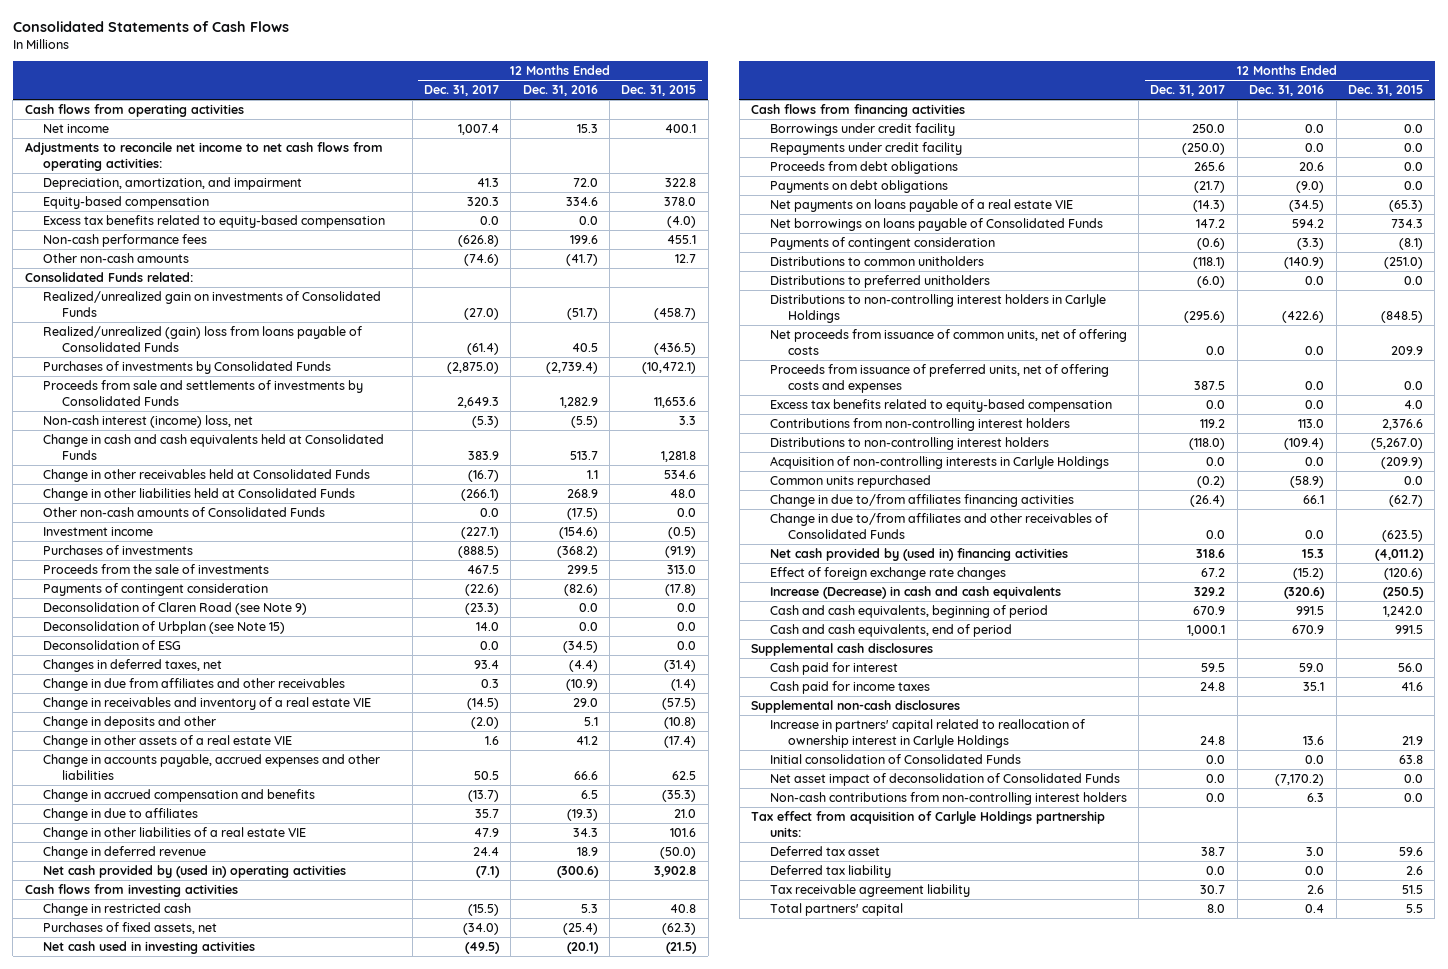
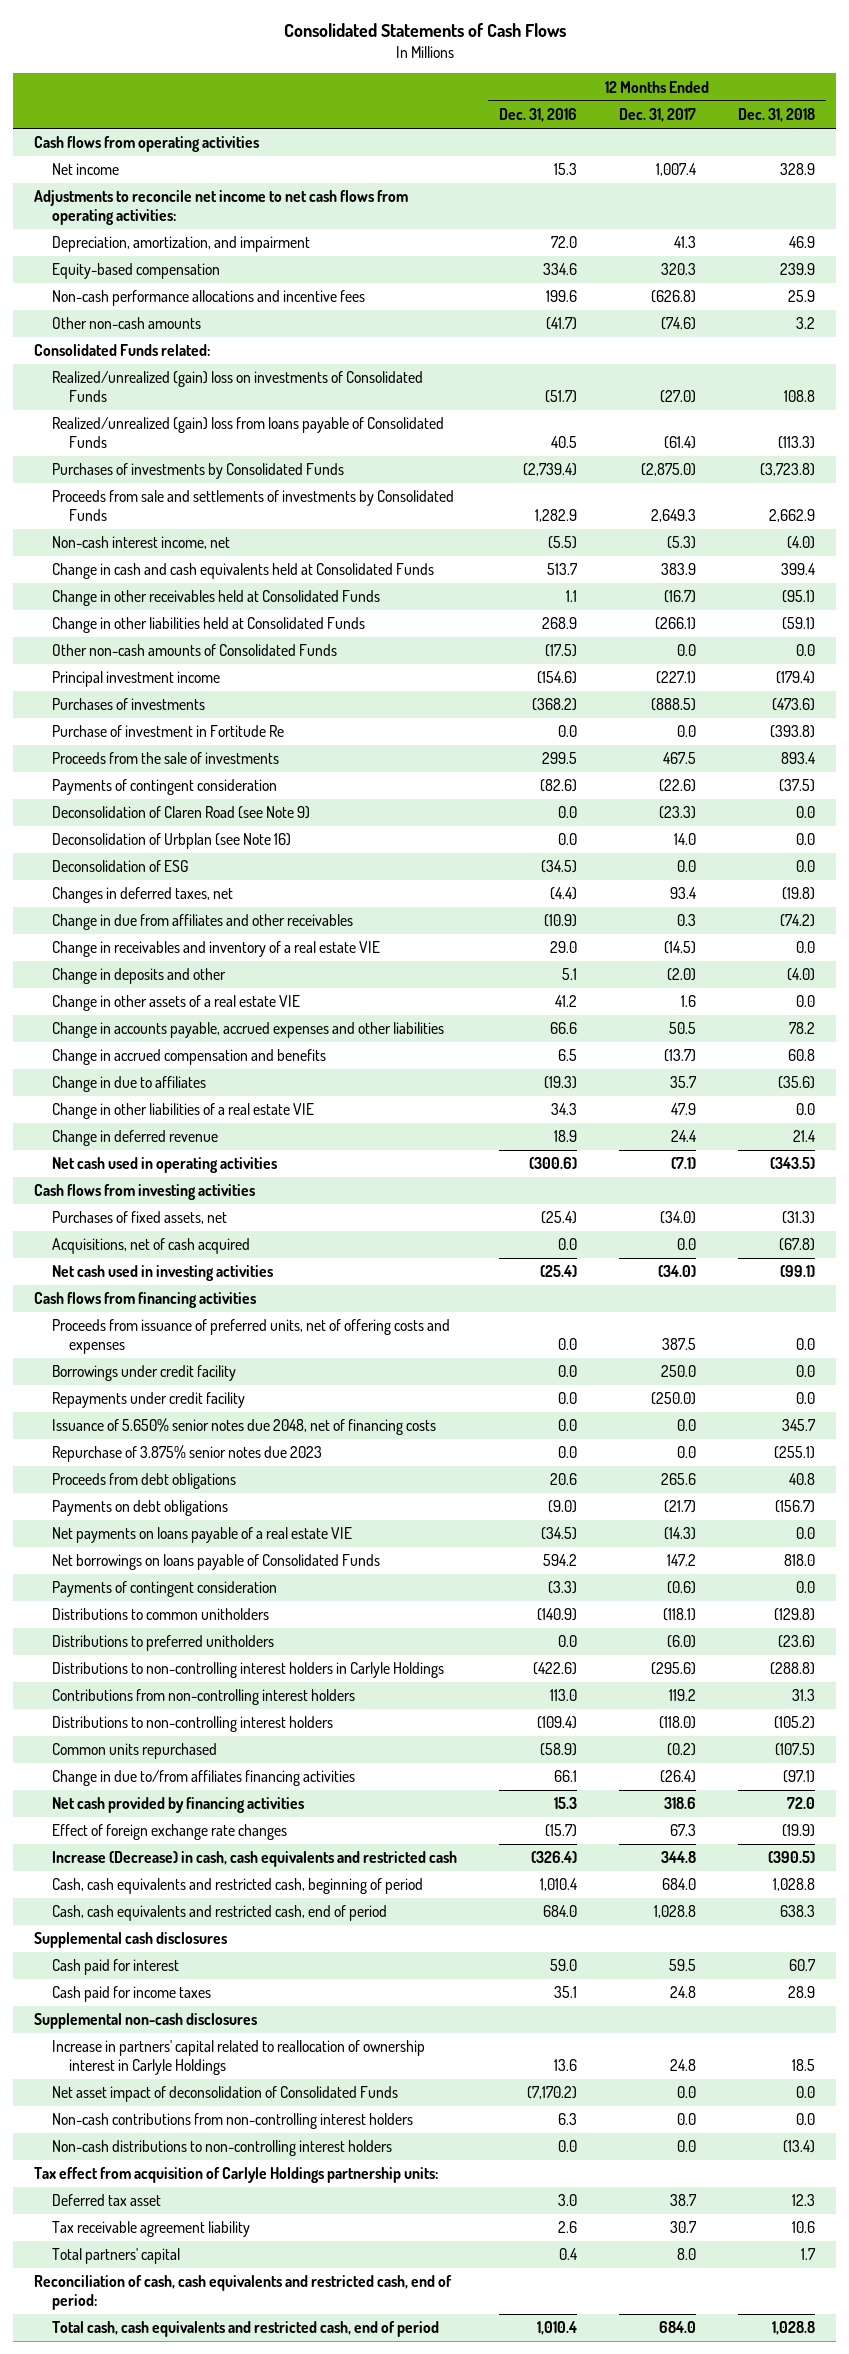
- | 12 Months Ended Dec. 31, 2017 | 12 Months Ended Dec. 31, 2016 | 12 Months Ended Dec. 31, 2015
+ | 12 Months Ended Dec. 31, 2016 | 12 Months Ended Dec. 31, 2017 | 12 Months Ended Dec. 31, 2018
- Excess tax benefits related to equity-based compensation | 0.0 | 0.0 | (4.0)
- Non-cash performance fees | (626.8) | 199.6 | 455.1
+ Non-cash performance allocations and incentive fees | 199.6 | (626.8) | 25.9
- Realized/unrealized gain on investments of Consolidated Funds | (27.0) | (51.7) | (458.7)
+ Realized/unrealized (gain) loss on investments of Consolidated Funds | (51.7) | (27.0) | 108.8
- Non-cash interest (income) loss, net | (5.3) | (5.5) | 3.3
+ Non-cash interest income, net | (5.5) | (5.3) | (4.0)
- Investment income | (227.1) | (154.6) | (0.5)
+ Principal investment income | (154.6) | (227.1) | (179.4)
+ Purchase of investment in Fortitude Re | 0.0 | 0.0 | (393.8)
- Deconsolidation of Urbplan (see Note 15) | 14.0 | 0.0 | 0.0
+ Deconsolidation of Urbplan (see Note 16) | 0.0 | 14.0 | 0.0
- Net cash provided by (used in) operating activities | (7.1) | (300.6) | 3,902.8
+ Net cash used in operating activities | (300.6) | (7.1) | (343.5)
- Change in restricted cash | (15.5) | 5.3 | 40.8
- Net cash used in investing activities | (49.5) | (20.1) | (21.5)
+ Acquisitions, net of cash acquired | 0.0 | 0.0 | (67.8)
+ Net cash used in investing activities | (25.4) | (34.0) | (99.1)
moved up: Proceeds from issuance of preferred units, net of offering costs and expenses | 0.0 | 387.5 | 0.0
+ Issuance of 5.650% senior notes due 2048, net of financing costs | 0.0 | 0.0 | 345.7
+ Repurchase of 3.875% senior notes due 2023 | 0.0 | 0.0 | (255.1)
- Net proceeds from issuance of common units, net of offering costs | 0.0 | 0.0 | 209.9
- Excess tax benefits related to equity-based compensation | 0.0 | 0.0 | 4.0
- Acquisition of non-controlling interests in Carlyle Holdings | 0.0 | 0.0 | (209.9)
- Change in due to/from affiliates and other receivables of Consolidated Funds | 0.0 | 0.0 | (623.5)
- Net cash provided by (used in) financing activities | 318.6 | 15.3 | (4,011.2)
- Effect of foreign exchange rate changes | 67.2 | (15.2) | (120.6)
- Increase (Decrease) in cash and cash equivalents | 329.2 | (320.6) | (250.5)
- Cash and cash equivalents, beginning of period | 670.9 | 991.5 | 1,242.0
- Cash and cash equivalents, end of period | 1,000.1 | 670.9 | 991.5
+ Net cash provided by financing activities | 15.3 | 318.6 | 72.0
+ Effect of foreign exchange rate changes | (15.7) | 67.3 | (19.9)
+ Increase (Decrease) in cash, cash equivalents and restricted cash | (326.4) | 344.8 | (390.5)
+ Cash, cash equivalents and restricted cash, beginning of period | 1,010.4 | 684.0 | 1,028.8
+ Cash, cash equivalents and restricted cash, end of period | 684.0 | 1,028.8 | 638.3
- Initial consolidation of Consolidated Funds | 0.0 | 0.0 | 63.8
+ Non-cash distributions to non-controlling interest holders | 0.0 | 0.0 | (13.4)
- Deferred tax liability | 0.0 | 0.0 | 2.6
+ Reconciliation of cash, cash equivalents and restricted cash, end of period:
+ Total cash, cash equivalents and restricted cash, end of period | 1,010.4 | 684.0 | 1,028.8

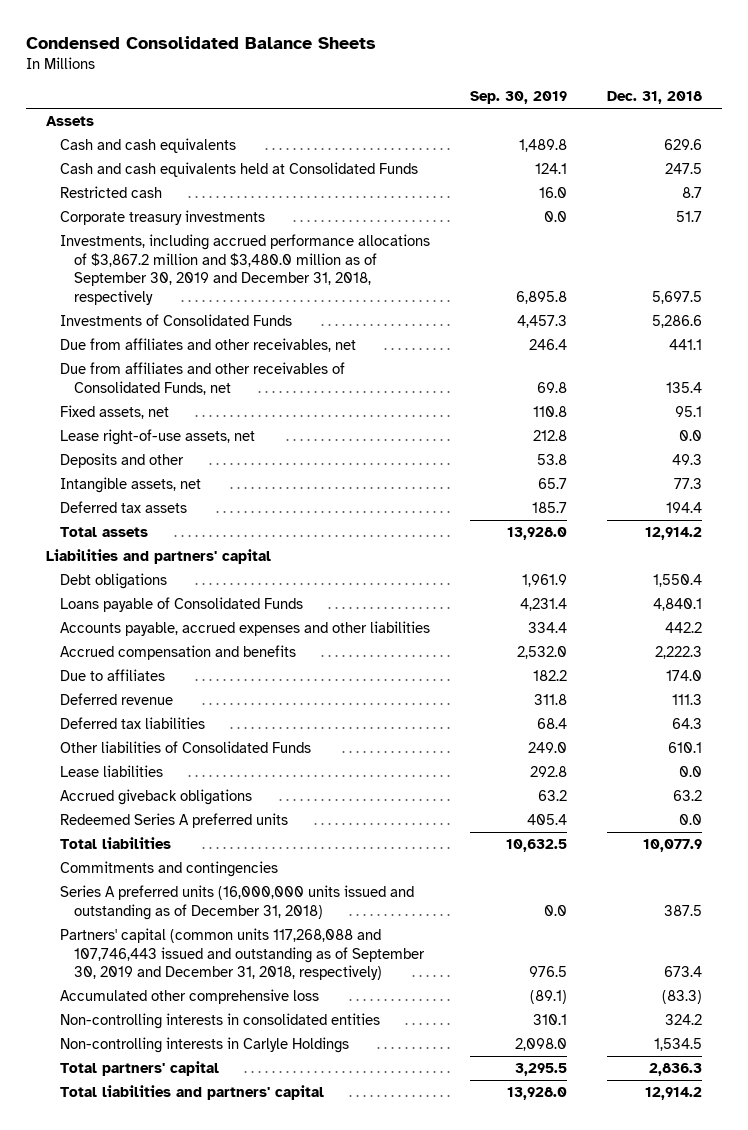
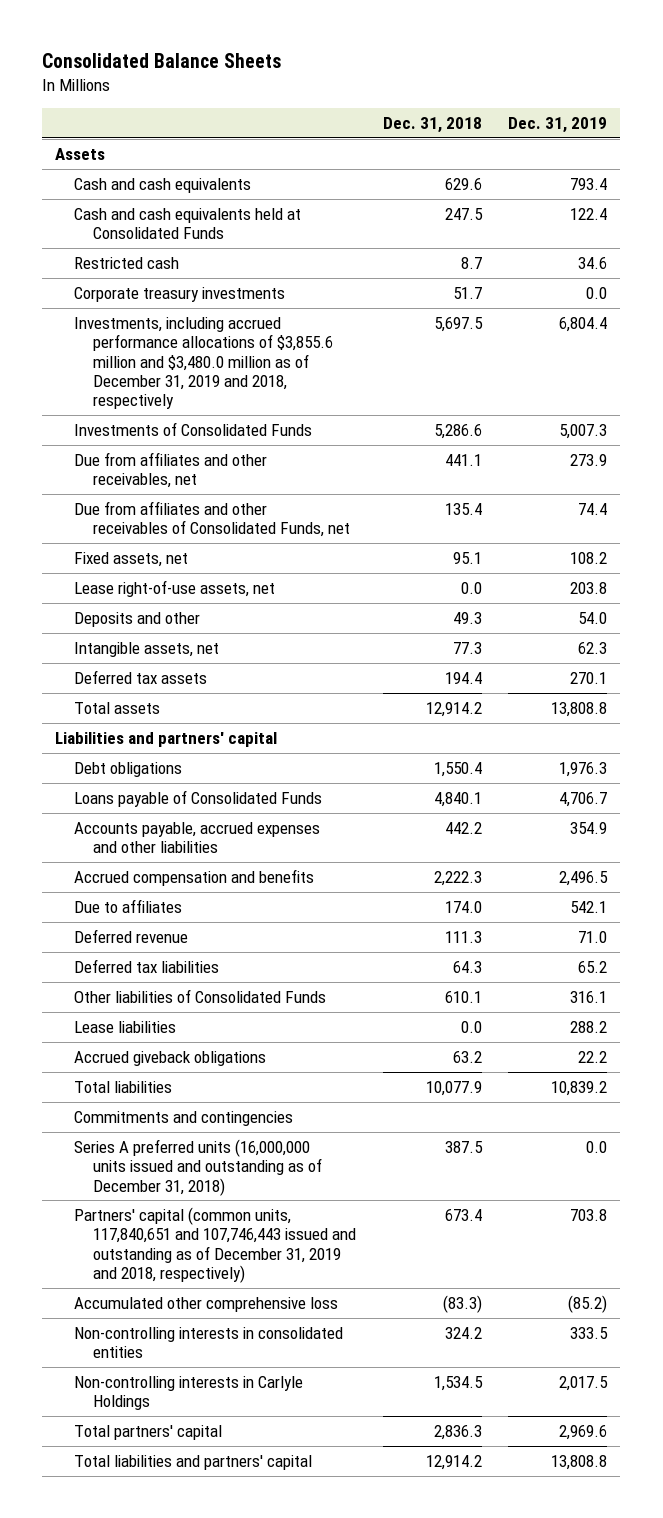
- Condensed Consolidated Balance Sheets
+ Consolidated Balance Sheets
- | Sep. 30, 2019 | Dec. 31, 2018
+ | Dec. 31, 2018 | Dec. 31, 2019
- Investments, including accrued performance allocations of $3,867.2 million and $3,480.0 million as of September 30, 2019 and December 31, 2018, respectively | 6,895.8 | 5,697.5
+ Investments, including accrued performance allocations of $3,855.6 million and $3,480.0 million as of December 31, 2019 and 2018, respectively | 5,697.5 | 6,804.4
- Redeemed Series A preferred units | 405.4 | 0.0
- Partners' capital (common units 117,268,088 and 107,746,443 issued and outstanding as of September 30, 2019 and December 31, 2018, respectively) | 976.5 | 673.4
+ Partners' capital (common units, 117,840,651 and 107,746,443 issued and outstanding as of December 31, 2019 and 2018, respectively) | 673.4 | 703.8

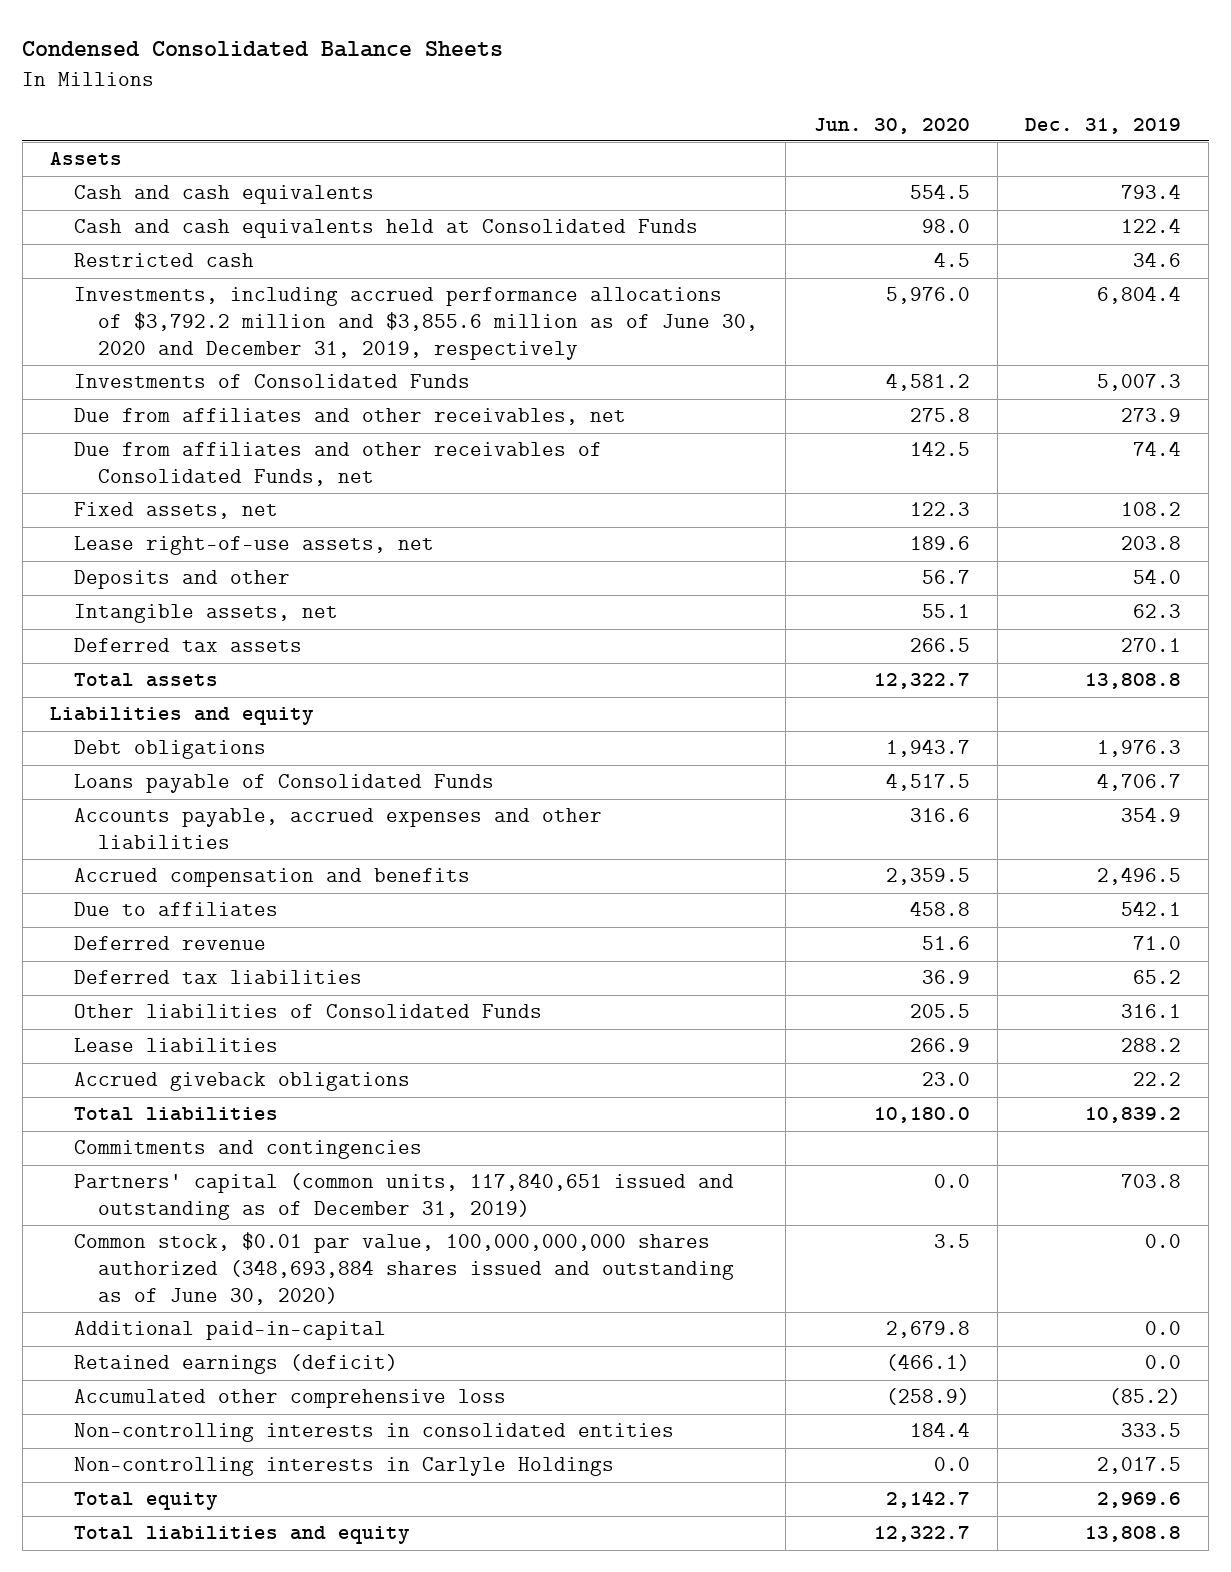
- Consolidated Balance Sheets
+ Condensed Consolidated Balance Sheets
- | Dec. 31, 2018 | Dec. 31, 2019
+ | Jun. 30, 2020 | Dec. 31, 2019
- Corporate treasury investments | 51.7 | 0.0
- Investments, including accrued performance allocations of $3,855.6 million and $3,480.0 million as of December 31, 2019 and 2018, respectively | 5,697.5 | 6,804.4
+ Investments, including accrued performance allocations of $3,792.2 million and $3,855.6 million as of June 30, 2020 and December 31, 2019, respectively | 5,976.0 | 6,804.4
- Liabilities and partners' capital
+ Liabilities and equity
- Series A preferred units (16,000,000 units issued and outstanding as of December 31, 2018) | 387.5 | 0.0
- Partners' capital (common units, 117,840,651 and 107,746,443 issued and outstanding as of December 31, 2019 and 2018, respectively) | 673.4 | 703.8
+ Partners' capital (common units, 117,840,651 issued and outstanding as of December 31, 2019) | 0.0 | 703.8
+ Common stock, $0.01 par value, 100,000,000,000 shares authorized (348,693,884 shares issued and outstanding as of June 30, 2020) | 3.5 | 0.0
+ Additional paid-in-capital | 2,679.8 | 0.0
+ Retained earnings (deficit) | (466.1) | 0.0
- Total partners' capital | 2,836.3 | 2,969.6
- Total liabilities and partners' capital | 12,914.2 | 13,808.8
+ Total equity | 2,142.7 | 2,969.6
+ Total liabilities and equity | 12,322.7 | 13,808.8

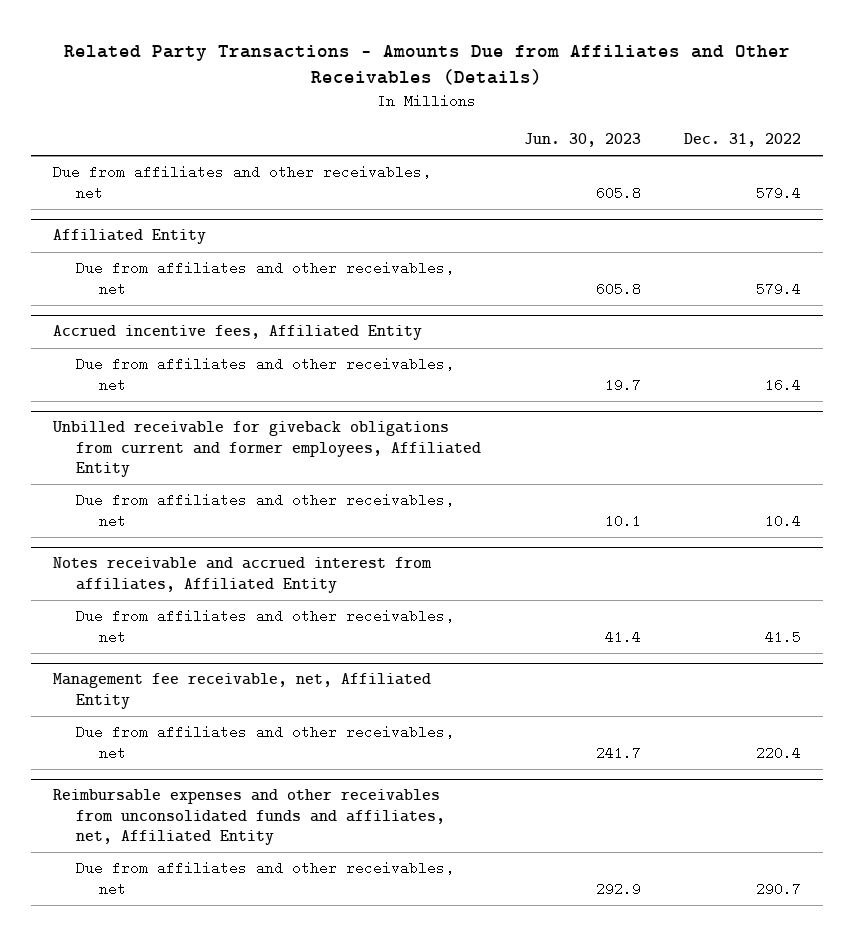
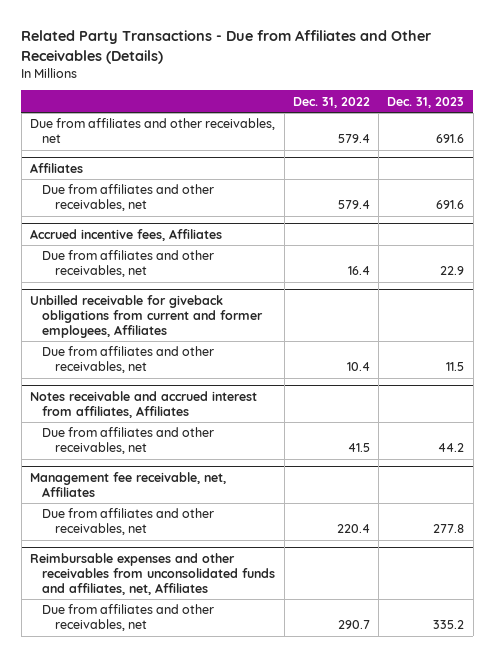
- Related Party Transactions - Amounts Due from Affiliates and Other Receivables (Details)
+ Related Party Transactions - Due from Affiliates and Other Receivables (Details)
- | Jun. 30, 2023 | Dec. 31, 2022
+ | Dec. 31, 2022 | Dec. 31, 2023
- Affiliated Entity
+ Affiliates
- Accrued incentive fees, Affiliated Entity
+ Accrued incentive fees, Affiliates
- Unbilled receivable for giveback obligations from current and former employees, Affiliated Entity
+ Unbilled receivable for giveback obligations from current and former employees, Affiliates
- Notes receivable and accrued interest from affiliates, Affiliated Entity
+ Notes receivable and accrued interest from affiliates, Affiliates
- Management fee receivable, net, Affiliated Entity
+ Management fee receivable, net, Affiliates
- Reimbursable expenses and other receivables from unconsolidated funds and affiliates, net, Affiliated Entity
+ Reimbursable expenses and other receivables from unconsolidated funds and affiliates, net, Affiliates

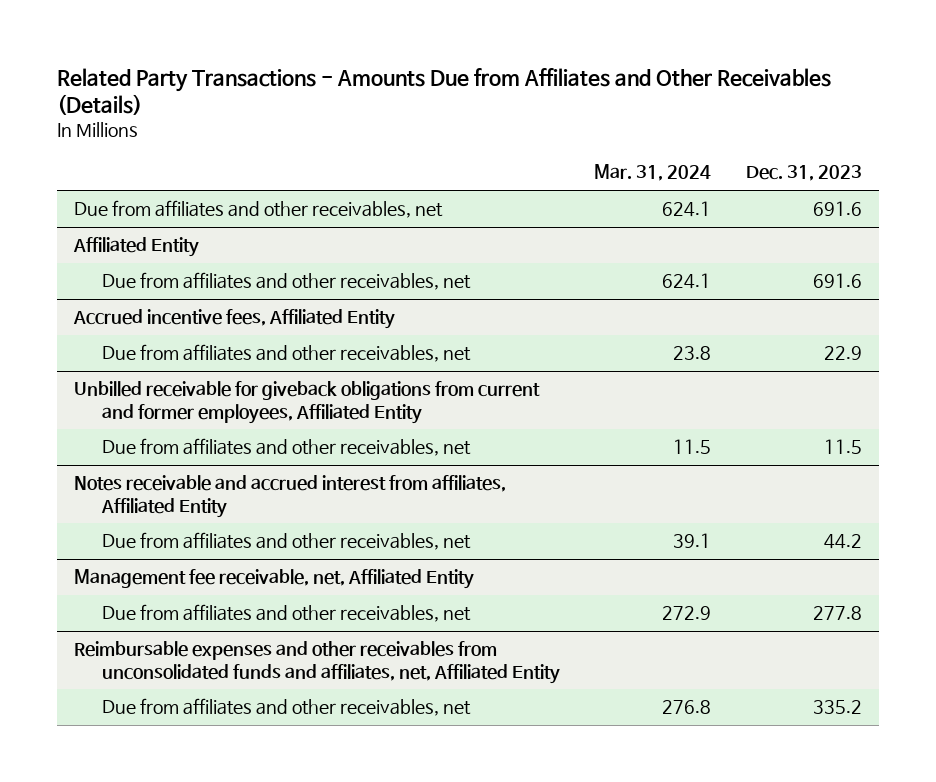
- Related Party Transactions - Due from Affiliates and Other Receivables (Details)
+ Related Party Transactions - Amounts Due from Affiliates and Other Receivables (Details)
- | Dec. 31, 2022 | Dec. 31, 2023
+ | Mar. 31, 2024 | Dec. 31, 2023
- Affiliates
+ Affiliated Entity
- Accrued incentive fees, Affiliates
+ Accrued incentive fees, Affiliated Entity
- Unbilled receivable for giveback obligations from current and former employees, Affiliates
+ Unbilled receivable for giveback obligations from current and former employees, Affiliated Entity
- Notes receivable and accrued interest from affiliates, Affiliates
+ Notes receivable and accrued interest from affiliates, Affiliated Entity
- Management fee receivable, net, Affiliates
+ Management fee receivable, net, Affiliated Entity
- Reimbursable expenses and other receivables from unconsolidated funds and affiliates, net, Affiliates
+ Reimbursable expenses and other receivables from unconsolidated funds and affiliates, net, Affiliated Entity

